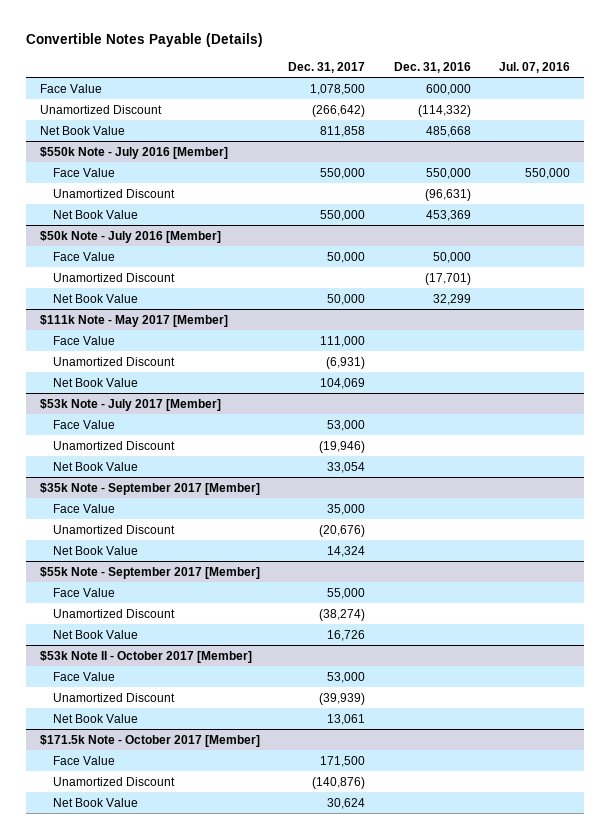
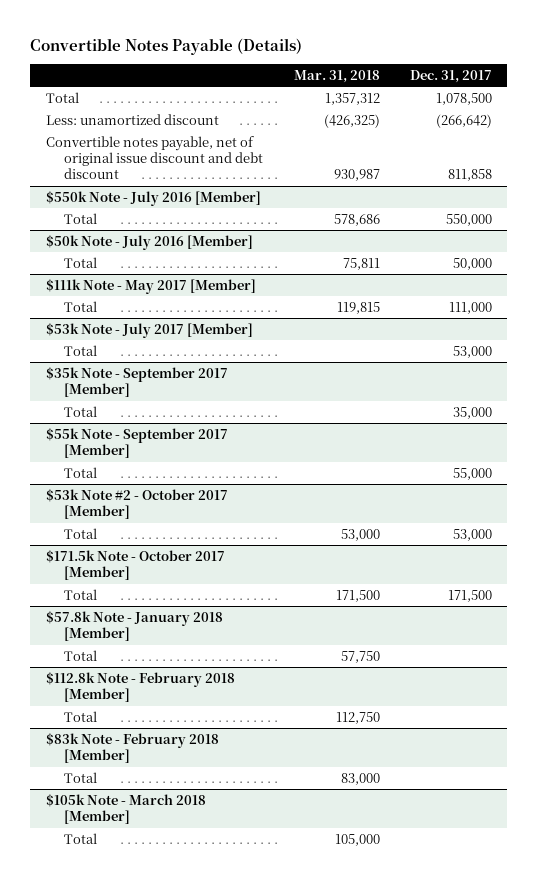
- | Dec. 31, 2017 | Dec. 31, 2016 | Jul. 07, 2016
+ | Mar. 31, 2018 | Dec. 31, 2017
- Face Value | 1,078,500 | 600,000 |
- Unamortized Discount | (266,642) | (114,332) |
- Net Book Value | 811,858 | 485,668 |
+ Total | 1,357,312 | 1,078,500
+ Less: unamortized discount | (426,325) | (266,642)
+ Convertible notes payable, net of original issue discount and debt discount | 930,987 | 811,858
@ $550k Note - July 2016 [Member]
- Face Value | 550,000 | 550,000 | 550,000
- Unamortized Discount | | (96,631) |
- Net Book Value | 550,000 | 453,369 |
+ Total | 578,686 | 550,000
@ $50k Note - July 2016 [Member]
- Face Value | 50,000 | 50,000 |
- Unamortized Discount | | (17,701) |
- Net Book Value | 50,000 | 32,299 |
+ Total | 75,811 | 50,000
@ $111k Note - May 2017 [Member]
- Face Value | 111,000 | |
- Unamortized Discount | (6,931) | |
- Net Book Value | 104,069 | |
+ Total | 119,815 | 111,000
@ $53k Note - July 2017 [Member]
- Face Value | 53,000 | |
- Unamortized Discount | (19,946) | |
- Net Book Value | 33,054 | |
+ Total | | 53,000
@ $35k Note - September 2017 [Member]
- Face Value | 35,000 | |
- Unamortized Discount | (20,676) | |
- Net Book Value | 14,324 | |
+ Total | | 35,000
@ $55k Note - September 2017 [Member]
- Face Value | 55,000 | |
- Unamortized Discount | (38,274) | |
- Net Book Value | 16,726 | |
- $53k Note II - October 2017 [Member]
- Face Value | 53,000 | |
- Unamortized Discount | (39,939) | |
- Net Book Value | 13,061 | |
@ $55k Note - September 2017 [Member]
+ Total | | 55,000
+ $53k Note #2 - October 2017 [Member]
+ Total | 53,000 | 53,000
@ $171.5k Note - October 2017 [Member]
- Face Value | 171,500 | |
- Unamortized Discount | (140,876) | |
- Net Book Value | 30,624 | |
+ Total | 171,500 | 171,500
+ $57.8k Note - January 2018 [Member]
+ Total | 57,750 |
+ $112.8k Note - February 2018 [Member]
+ Total | 112,750 |
+ $83k Note - February 2018 [Member]
+ Total | 83,000 |
+ $105k Note - March 2018 [Member]
+ Total | 105,000 |

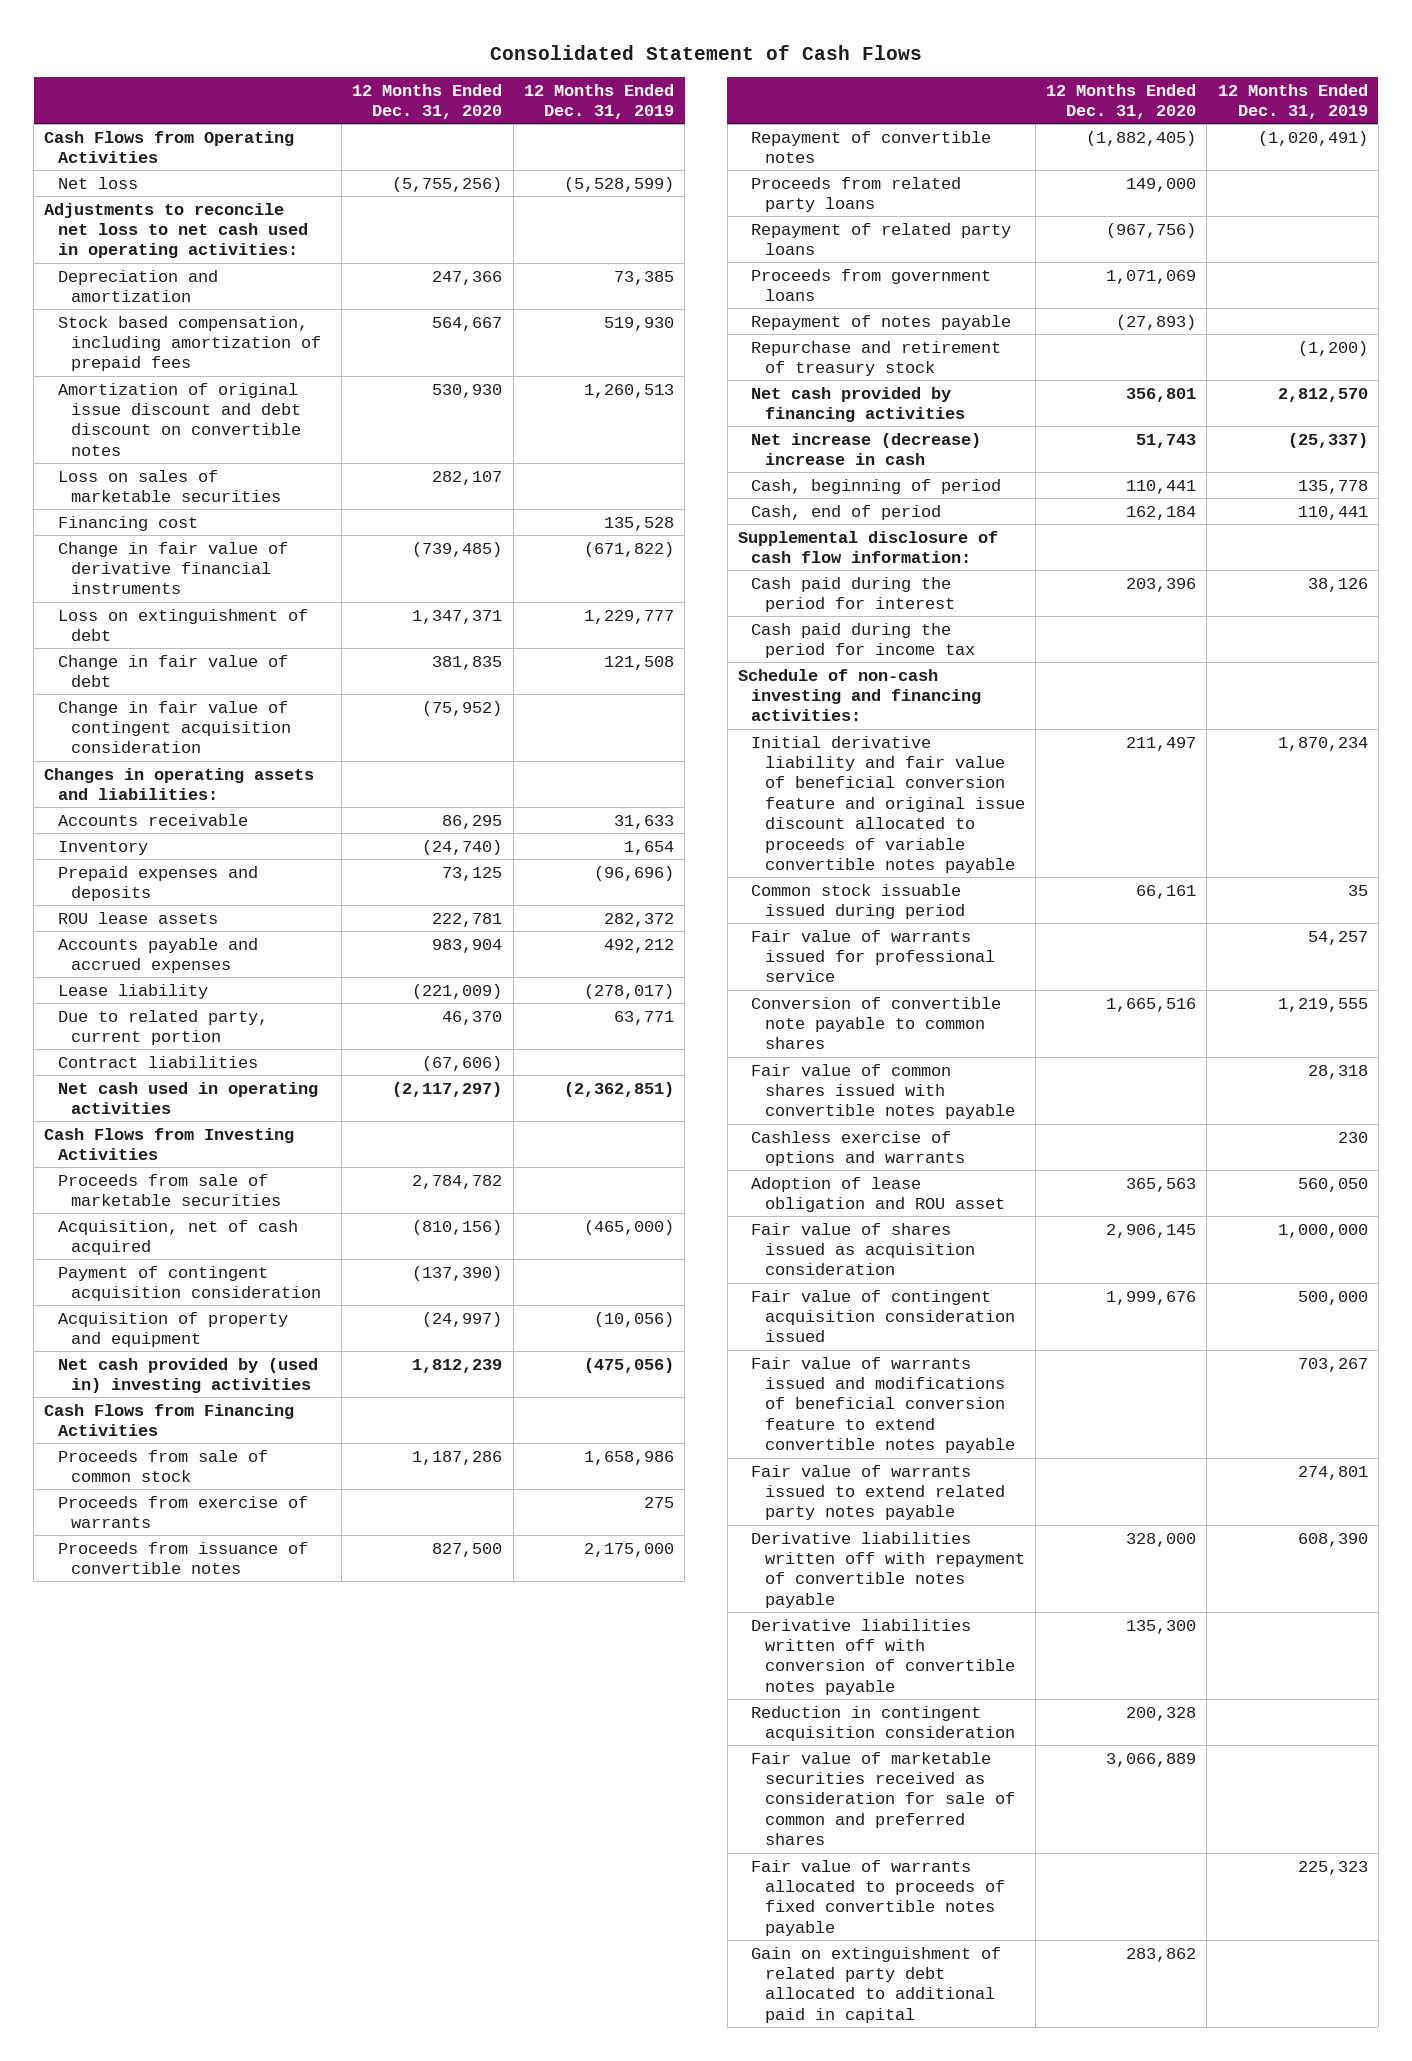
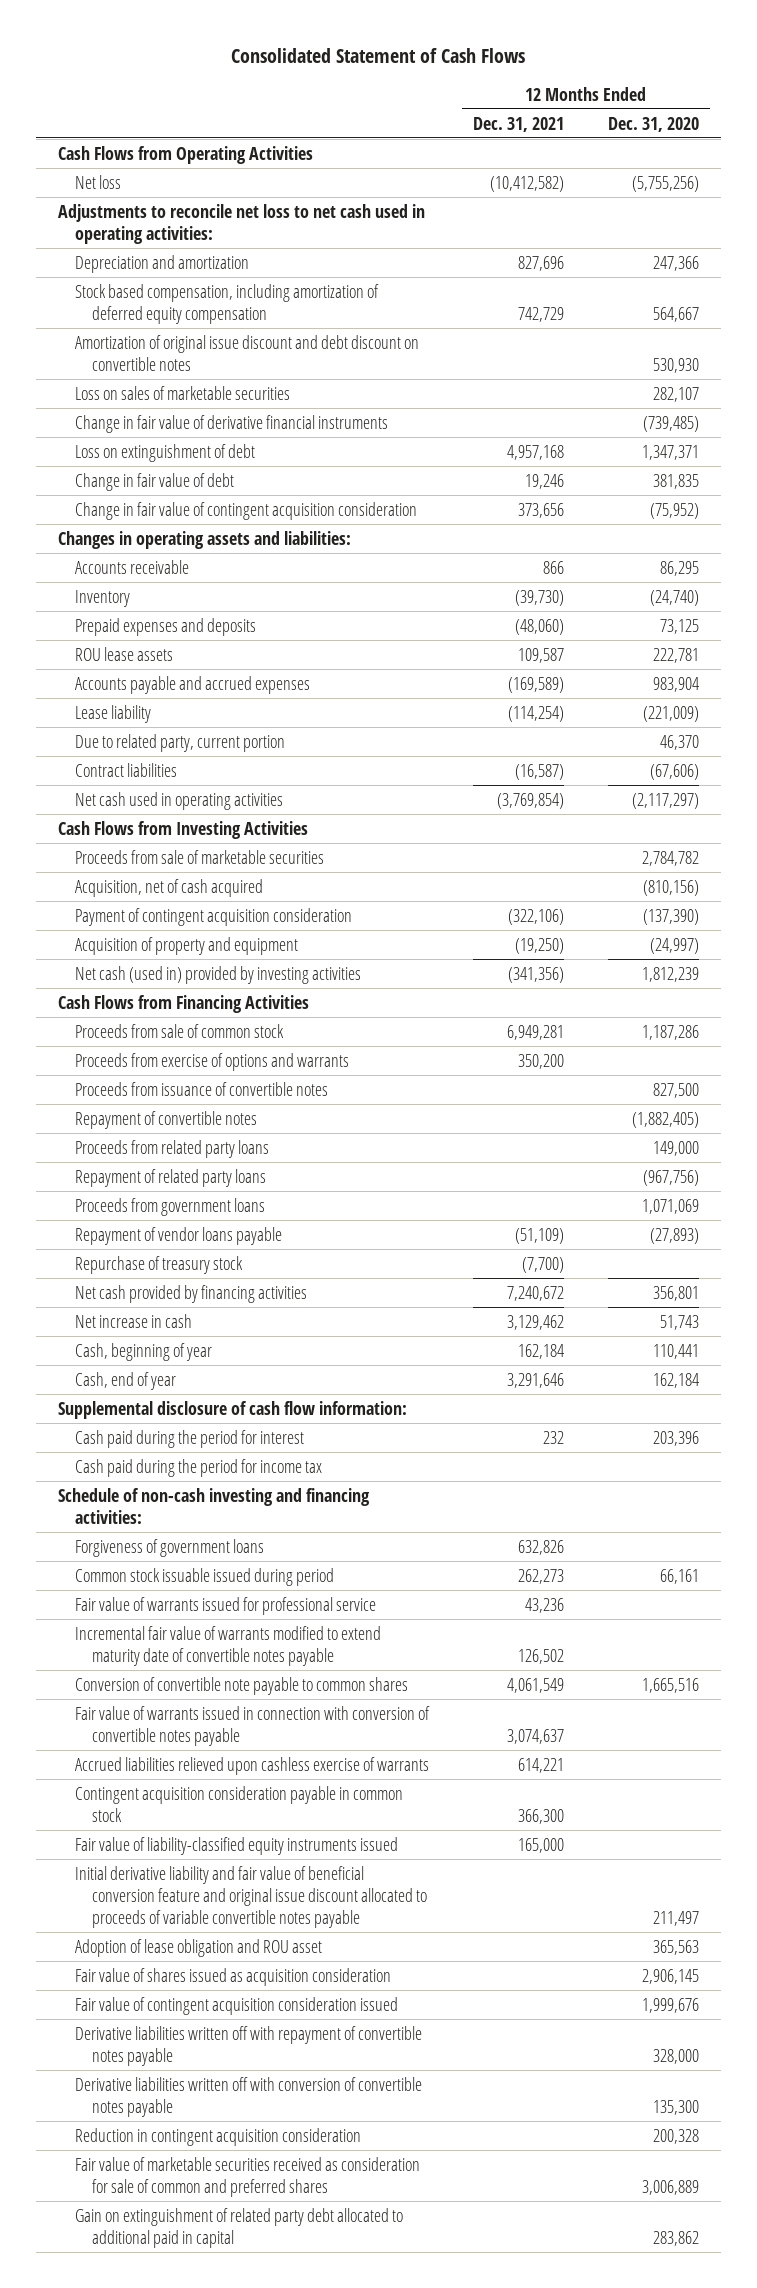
- | 12 Months Ended Dec. 31, 2020 | 12 Months Ended Dec. 31, 2019
+ | 12 Months Ended Dec. 31, 2021 | 12 Months Ended Dec. 31, 2020
- Stock based compensation, including amortization of prepaid fees | 564,667 | 519,930
+ Stock based compensation, including amortization of deferred equity compensation | 742,729 | 564,667
- Financing cost | | 135,528
- Net cash provided by (used in) investing activities | 1,812,239 | (475,056)
+ Net cash (used in) provided by investing activities | (341,356) | 1,812,239
- Proceeds from exercise of warrants | | 275
+ Proceeds from exercise of options and warrants | 350,200 |
- Repayment of notes payable | (27,893) |
- Repurchase and retirement of treasury stock | | (1,200)
+ Repayment of vendor loans payable | (51,109) | (27,893)
+ Repurchase of treasury stock | (7,700) |
- Net increase (decrease) increase in cash | 51,743 | (25,337)
- Cash, beginning of period | 110,441 | 135,778
- Cash, end of period | 162,184 | 110,441
+ Net increase in cash | 3,129,462 | 51,743
+ Cash, beginning of year | 162,184 | 110,441
+ Cash, end of year | 3,291,646 | 162,184
+ Forgiveness of government loans | 632,826 |
+ Incremental fair value of warrants modified to extend maturity date of convertible notes payable | 126,502 |
- Fair value of common shares issued with convertible notes payable | | 28,318
- Cashless exercise of options and warrants | | 230
+ Fair value of warrants issued in connection with conversion of convertible notes payable | 3,074,637 |
+ Accrued liabilities relieved upon cashless exercise of warrants | 614,221 |
+ Contingent acquisition consideration payable in common stock | 366,300 |
+ Fair value of liability-classified equity instruments issued | 165,000 |
moved down: Initial derivative liability and fair value of beneficial conversion feature and original issue discount allocated to proceeds of variable convertible notes payable | | 211,497
- Fair value of warrants issued and modifications of beneficial conversion feature to extend convertible notes payable | | 703,267
- Fair value of warrants issued to extend related party notes payable | | 274,801
- Fair value of marketable securities received as consideration for sale of common and preferred shares | 3,066,889 |
- Fair value of warrants allocated to proceeds of fixed convertible notes payable | | 225,323
+ Fair value of marketable securities received as consideration for sale of common and preferred shares | | 3,006,889

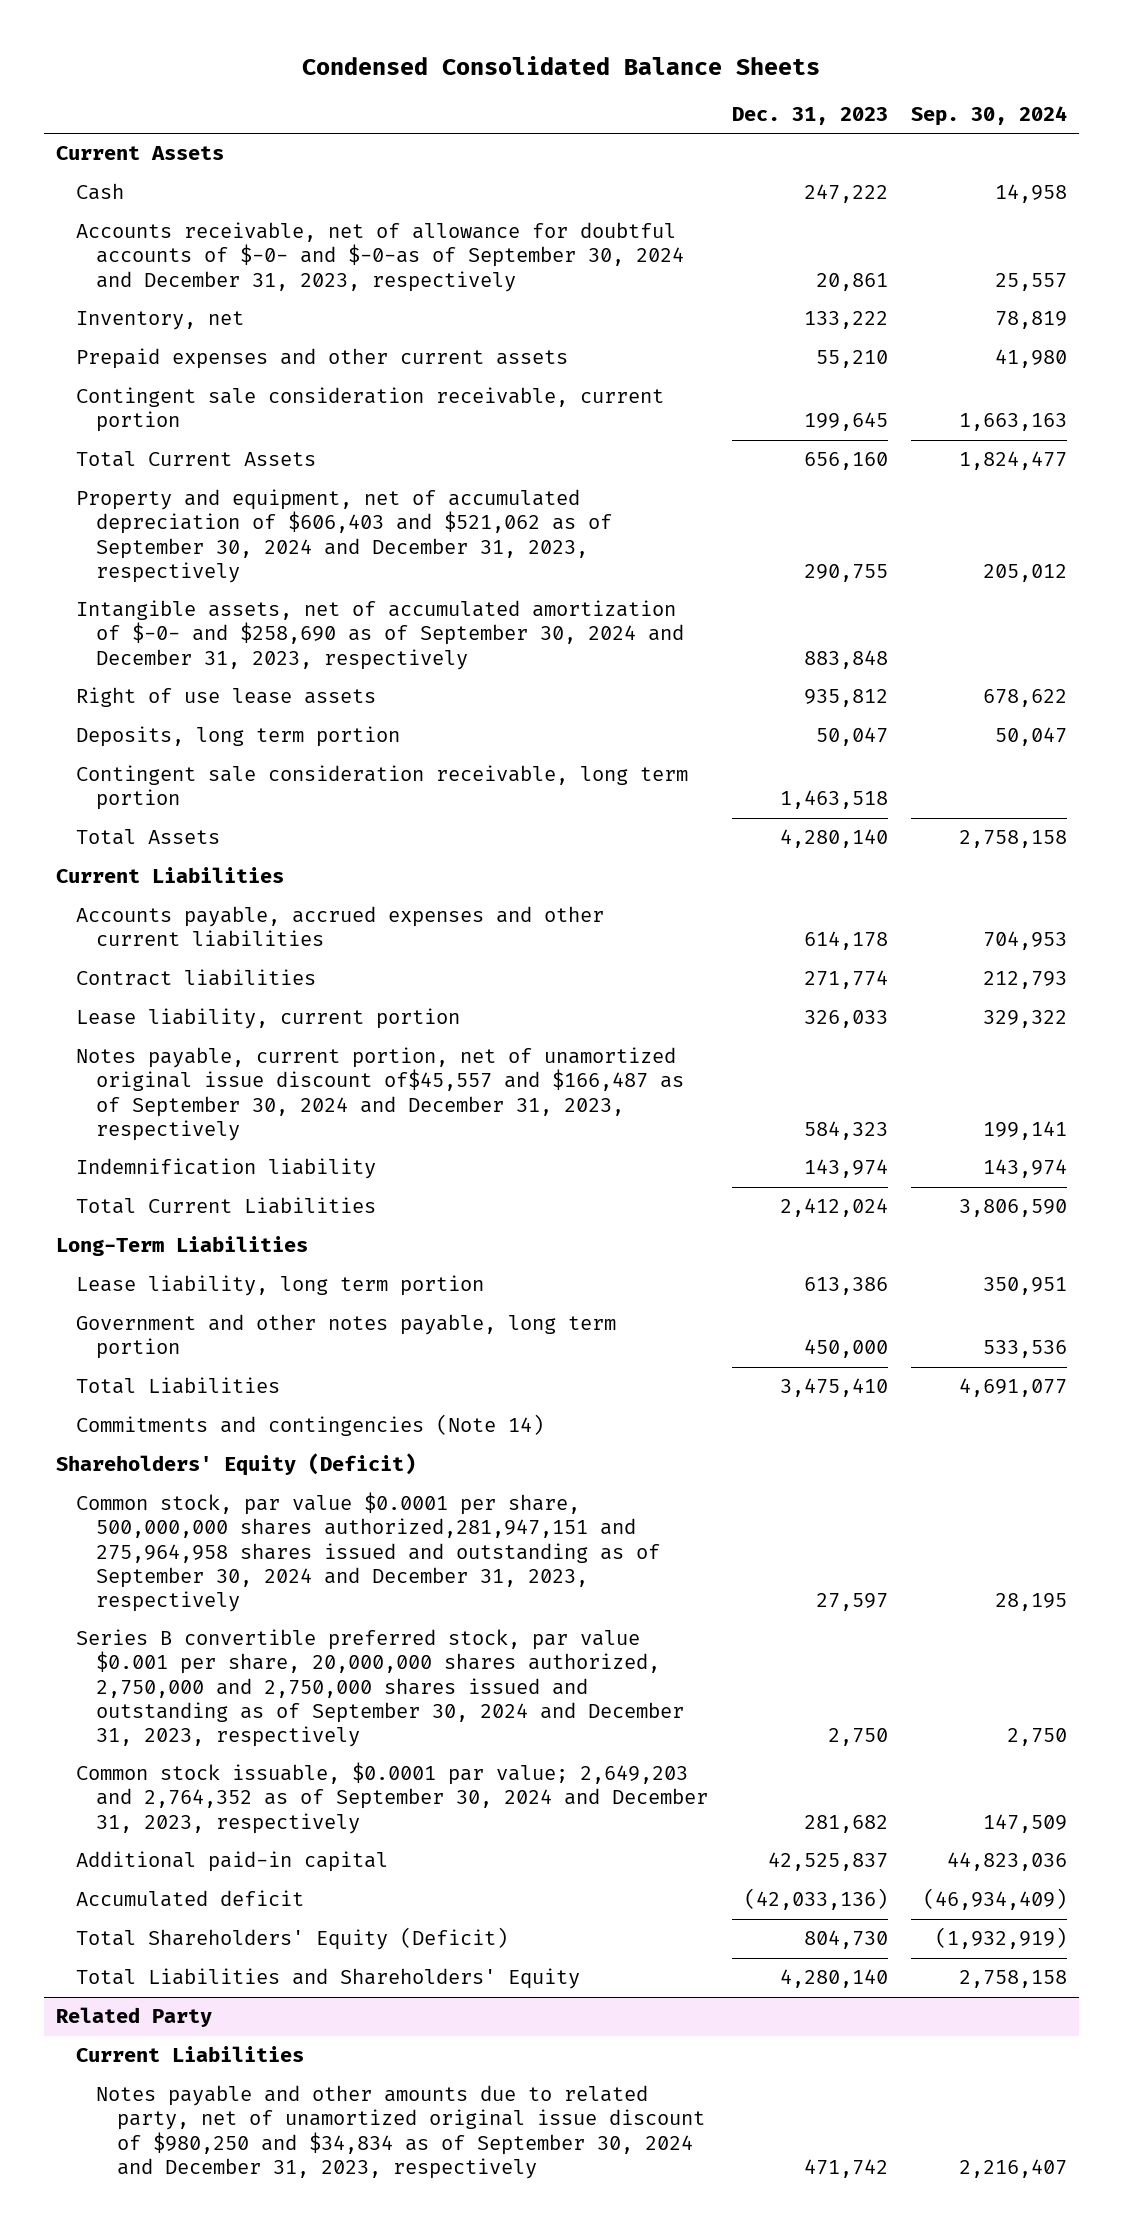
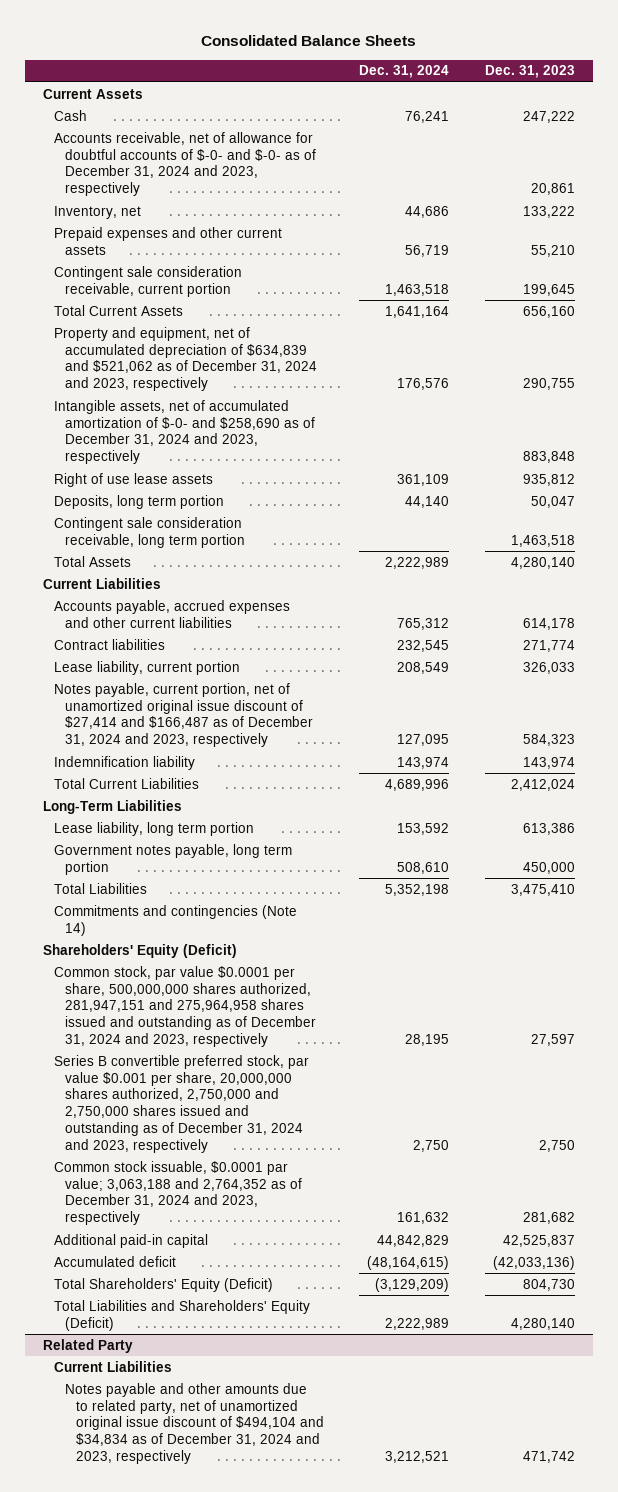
- Condensed Consolidated Balance Sheets
+ Consolidated Balance Sheets
- | Dec. 31, 2023 | Sep. 30, 2024
+ | Dec. 31, 2024 | Dec. 31, 2023
- Accounts receivable, net of allowance for doubtful accounts of $-0- and $-0-as of September 30, 2024 and December 31, 2023, respectively | 20,861 | 25,557
+ Accounts receivable, net of allowance for doubtful accounts of $-0- and $-0- as of December 31, 2024 and 2023, respectively | | 20,861
- Property and equipment, net of accumulated depreciation of $606,403 and $521,062 as of September 30, 2024 and December 31, 2023, respectively | 290,755 | 205,012
- Intangible assets, net of accumulated amortization of $-0- and $258,690 as of September 30, 2024 and December 31, 2023, respectively | 883,848 |
+ Property and equipment, net of accumulated depreciation of $634,839 and $521,062 as of December 31, 2024 and 2023, respectively | 176,576 | 290,755
+ Intangible assets, net of accumulated amortization of $-0- and $258,690 as of December 31, 2024 and 2023, respectively | | 883,848
- Notes payable, current portion, net of unamortized original issue discount of$45,557 and $166,487 as of September 30, 2024 and December 31, 2023, respectively | 584,323 | 199,141
+ Notes payable, current portion, net of unamortized original issue discount of $27,414 and $166,487 as of December 31, 2024 and 2023, respectively | 127,095 | 584,323
- Government and other notes payable, long term portion | 450,000 | 533,536
+ Government notes payable, long term portion | 508,610 | 450,000
- Common stock, par value $0.0001 per share, 500,000,000 shares authorized,281,947,151 and 275,964,958 shares issued and outstanding as of September 30, 2024 and December 31, 2023, respectively | 27,597 | 28,195
- Series B convertible preferred stock, par value $0.001 per share, 20,000,000 shares authorized, 2,750,000 and 2,750,000 shares issued and outstanding as of September 30, 2024 and December 31, 2023, respectively | 2,750 | 2,750
- Common stock issuable, $0.0001 par value; 2,649,203 and 2,764,352 as of September 30, 2024 and December 31, 2023, respectively | 281,682 | 147,509
+ Common stock, par value $0.0001 per share, 500,000,000 shares authorized, 281,947,151 and 275,964,958 shares issued and outstanding as of December 31, 2024 and 2023, respectively | 28,195 | 27,597
+ Series B convertible preferred stock, par value $0.001 per share, 20,000,000 shares authorized, 2,750,000 and 2,750,000 shares issued and outstanding as of December 31, 2024 and 2023, respectively | 2,750 | 2,750
+ Common stock issuable, $0.0001 par value; 3,063,188 and 2,764,352 as of December 31, 2024 and 2023, respectively | 161,632 | 281,682
- Total Liabilities and Shareholders' Equity | 4,280,140 | 2,758,158
+ Total Liabilities and Shareholders' Equity (Deficit) | 2,222,989 | 4,280,140
@ Related Party
- Notes payable and other amounts due to related party, net of unamortized original issue discount of $980,250 and $34,834 as of September 30, 2024 and December 31, 2023, respectively | 471,742 | 2,216,407
+ Notes payable and other amounts due to related party, net of unamortized original issue discount of $494,104 and $34,834 as of December 31, 2024 and 2023, respectively | 3,212,521 | 471,742

